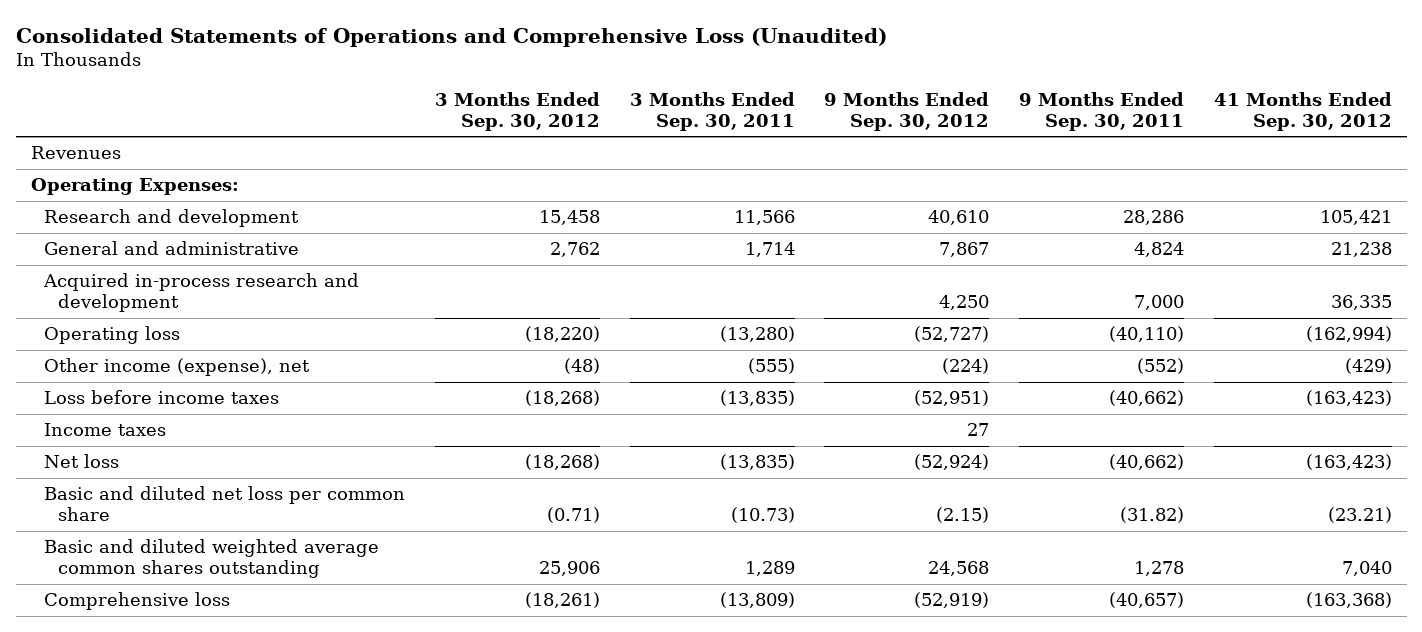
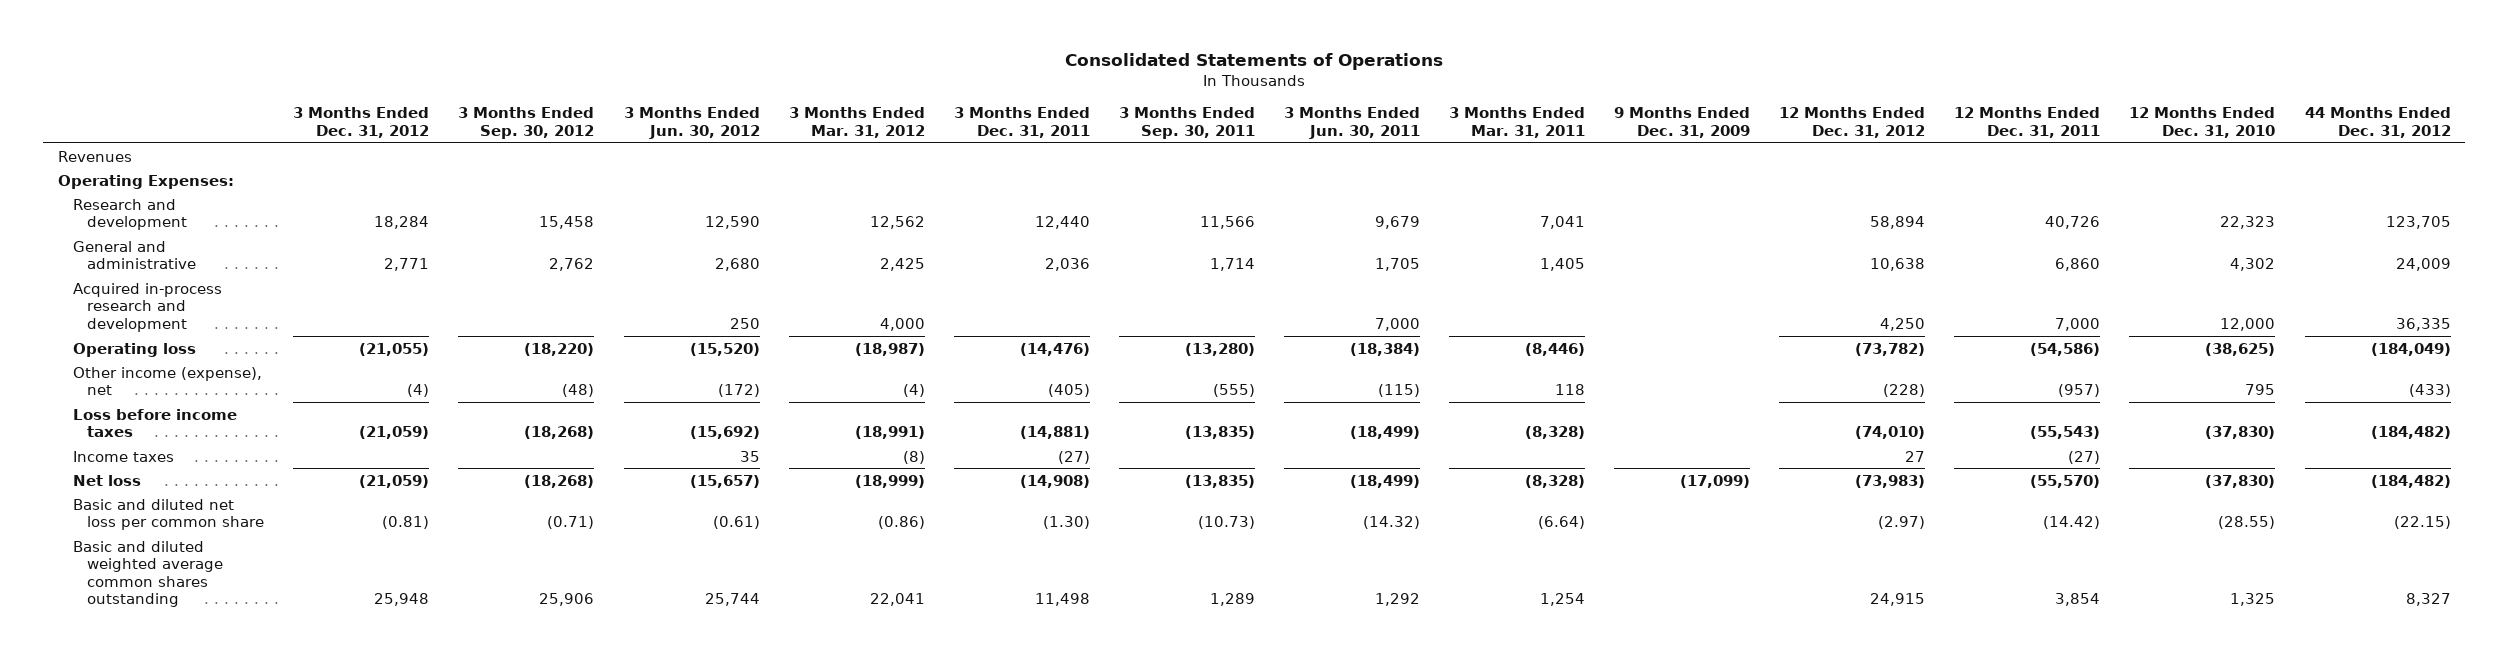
- Consolidated Statements of Operations and Comprehensive Loss (Unaudited)
+ Consolidated Statements of Operations
- | 3 Months Ended Sep. 30, 2012 | 3 Months Ended Sep. 30, 2011 | 9 Months Ended Sep. 30, 2012 | 9 Months Ended Sep. 30, 2011 | 41 Months Ended Sep. 30, 2012
+ | 3 Months Ended Dec. 31, 2012 | 3 Months Ended Sep. 30, 2012 | 3 Months Ended Jun. 30, 2012 | 3 Months Ended Mar. 31, 2012 | 3 Months Ended Dec. 31, 2011 | 3 Months Ended Sep. 30, 2011 | 3 Months Ended Jun. 30, 2011 | 3 Months Ended Mar. 31, 2011 | 9 Months Ended Dec. 31, 2009 | 12 Months Ended Dec. 31, 2012 | 12 Months Ended Dec. 31, 2011 | 12 Months Ended Dec. 31, 2010 | 44 Months Ended Dec. 31, 2012
- Comprehensive loss | (18,261) | (13,809) | (52,919) | (40,657) | (163,368)

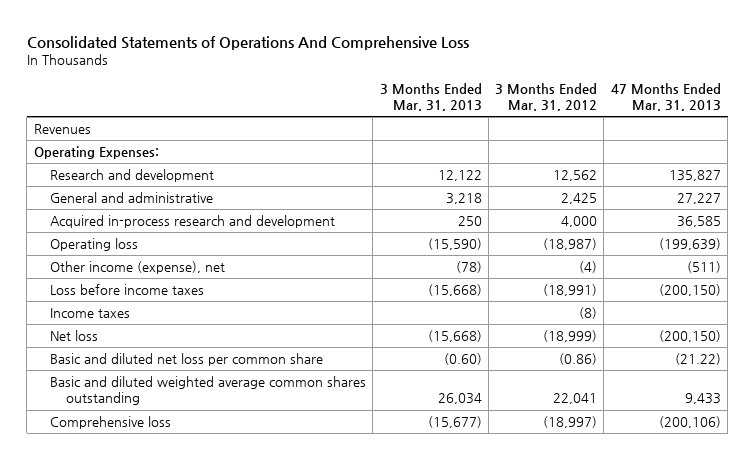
- Consolidated Statements of Operations
+ Consolidated Statements of Operations And Comprehensive Loss
- | 3 Months Ended Dec. 31, 2012 | 3 Months Ended Sep. 30, 2012 | 3 Months Ended Jun. 30, 2012 | 3 Months Ended Mar. 31, 2012 | 3 Months Ended Dec. 31, 2011 | 3 Months Ended Sep. 30, 2011 | 3 Months Ended Jun. 30, 2011 | 3 Months Ended Mar. 31, 2011 | 9 Months Ended Dec. 31, 2009 | 12 Months Ended Dec. 31, 2012 | 12 Months Ended Dec. 31, 2011 | 12 Months Ended Dec. 31, 2010 | 44 Months Ended Dec. 31, 2012
+ | 3 Months Ended Mar. 31, 2013 | 3 Months Ended Mar. 31, 2012 | 47 Months Ended Mar. 31, 2013
+ Comprehensive loss | (15,677) | (18,997) | (200,106)

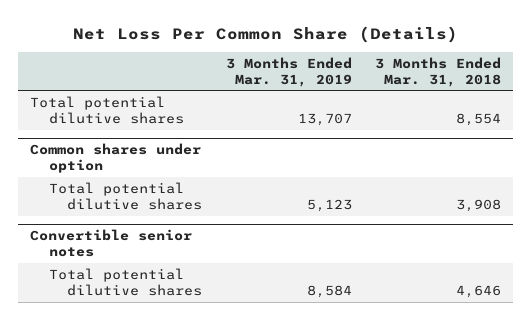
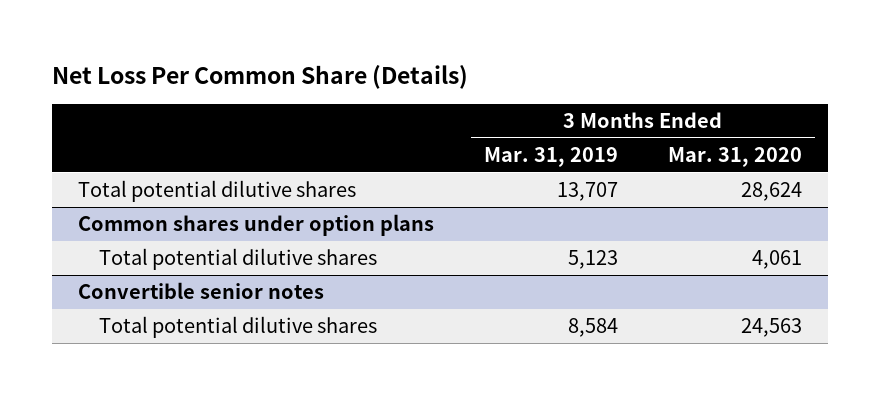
- | 3 Months Ended Mar. 31, 2019 | 3 Months Ended Mar. 31, 2018
+ | 3 Months Ended Mar. 31, 2019 | 3 Months Ended Mar. 31, 2020
- Common shares under option
+ Common shares under option plans

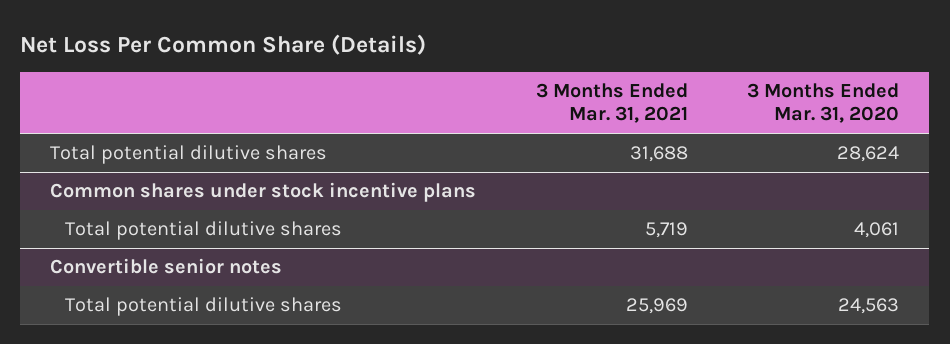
- | 3 Months Ended Mar. 31, 2019 | 3 Months Ended Mar. 31, 2020
+ | 3 Months Ended Mar. 31, 2021 | 3 Months Ended Mar. 31, 2020
- Common shares under option plans
+ Common shares under stock incentive plans

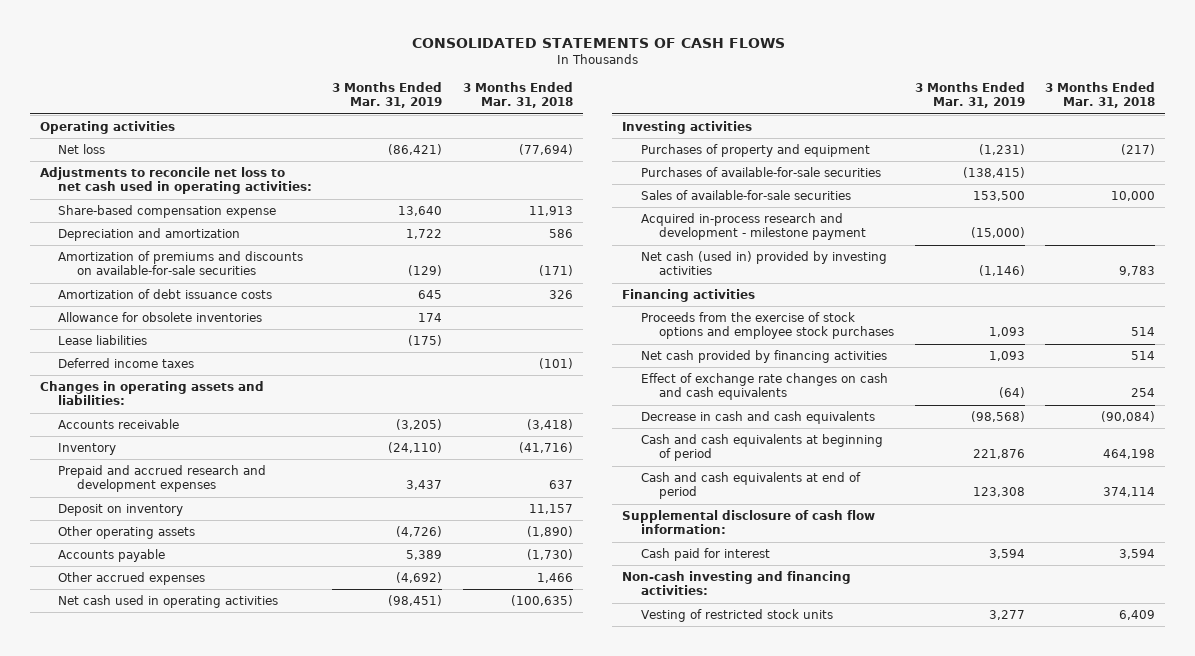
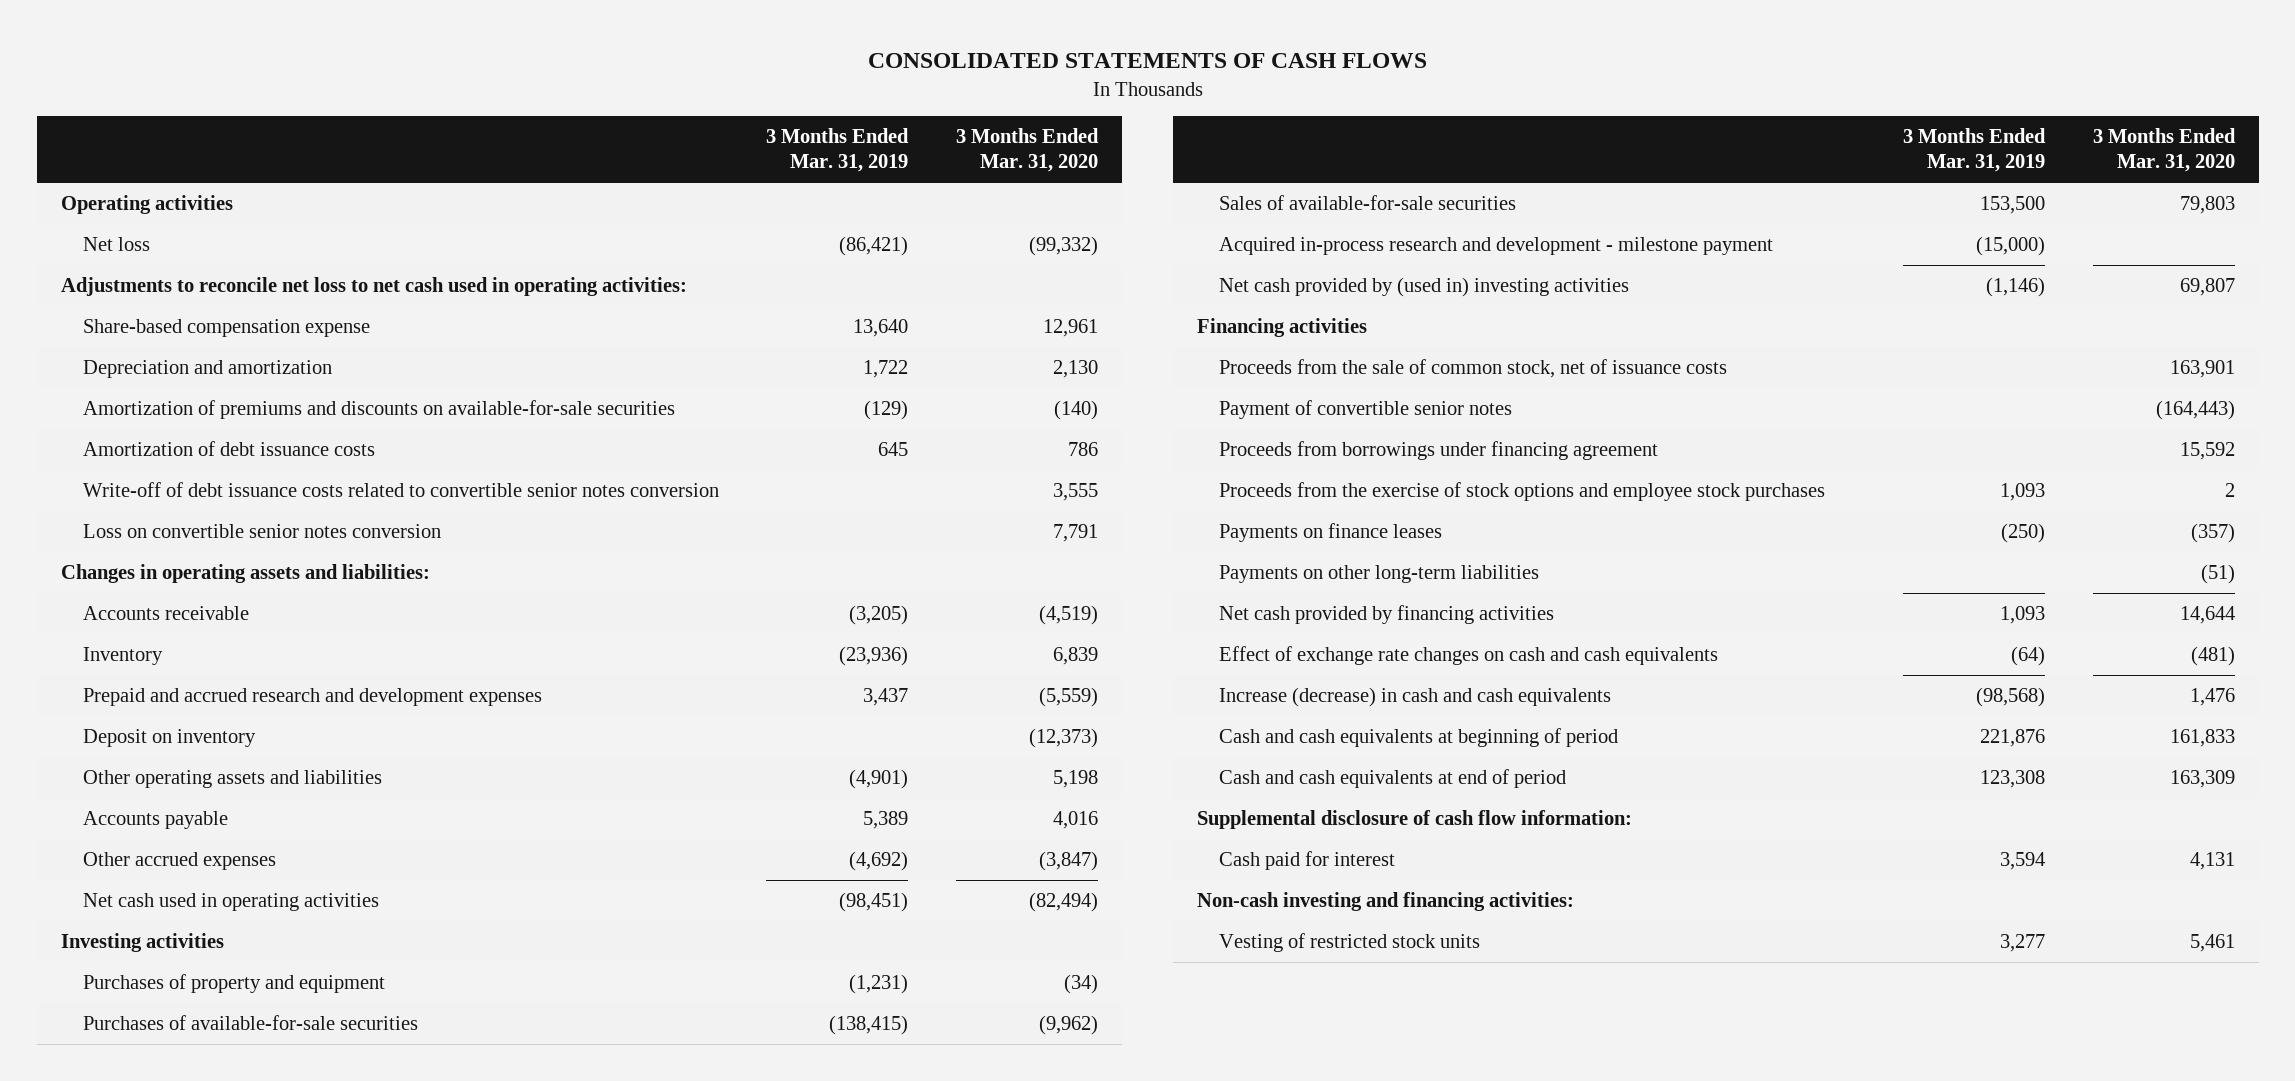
- | 3 Months Ended Mar. 31, 2019 | 3 Months Ended Mar. 31, 2018
+ | 3 Months Ended Mar. 31, 2019 | 3 Months Ended Mar. 31, 2020
- Allowance for obsolete inventories | 174 |
- Lease liabilities | (175) |
- Deferred income taxes | | (101)
+ Write-off of debt issuance costs related to convertible senior notes conversion | | 3,555
+ Loss on convertible senior notes conversion | | 7,791
- Inventory | (24,110) | (41,716)
+ Inventory | (23,936) | 6,839
- Other operating assets | (4,726) | (1,890)
+ Other operating assets and liabilities | (4,901) | 5,198
- Net cash (used in) provided by investing activities | (1,146) | 9,783
+ Net cash provided by (used in) investing activities | (1,146) | 69,807
+ Proceeds from the sale of common stock, net of issuance costs | | 163,901
+ Payment of convertible senior notes | | (164,443)
+ Proceeds from borrowings under financing agreement | | 15,592
+ Payments on finance leases | (250) | (357)
+ Payments on other long-term liabilities | | (51)
- Decrease in cash and cash equivalents | (98,568) | (90,084)
+ Increase (decrease) in cash and cash equivalents | (98,568) | 1,476

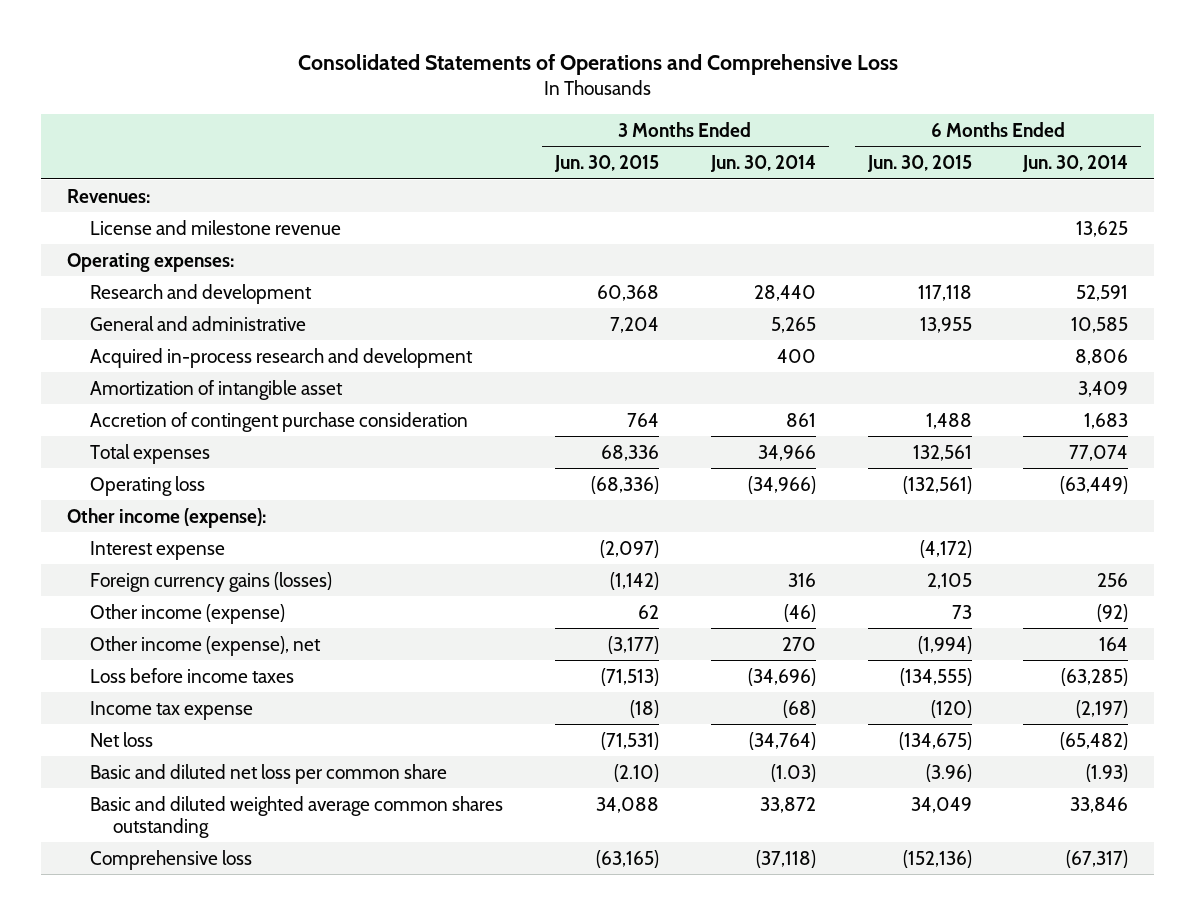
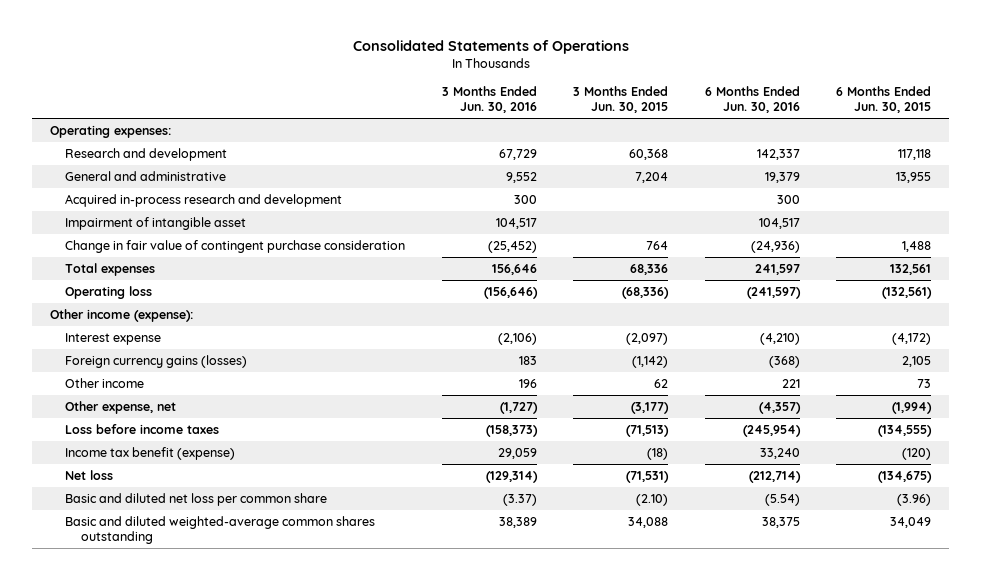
- Consolidated Statements of Operations and Comprehensive Loss
+ Consolidated Statements of Operations
- | 3 Months Ended Jun. 30, 2015 | 3 Months Ended Jun. 30, 2014 | 6 Months Ended Jun. 30, 2015 | 6 Months Ended Jun. 30, 2014
+ | 3 Months Ended Jun. 30, 2016 | 3 Months Ended Jun. 30, 2015 | 6 Months Ended Jun. 30, 2016 | 6 Months Ended Jun. 30, 2015
- Revenues:
- License and milestone revenue | | | | 13,625
- Amortization of intangible asset | | | | 3,409
- Accretion of contingent purchase consideration | 764 | 861 | 1,488 | 1,683
+ Impairment of intangible asset | 104,517 | | 104,517 |
+ Change in fair value of contingent purchase consideration | (25,452) | 764 | (24,936) | 1,488
- Other income (expense) | 62 | (46) | 73 | (92)
- Other income (expense), net | (3,177) | 270 | (1,994) | 164
+ Other income | 196 | 62 | 221 | 73
+ Other expense, net | (1,727) | (3,177) | (4,357) | (1,994)
- Income tax expense | (18) | (68) | (120) | (2,197)
+ Income tax benefit (expense) | 29,059 | (18) | 33,240 | (120)
- Basic and diluted weighted average common shares outstanding | 34,088 | 33,872 | 34,049 | 33,846
- Comprehensive loss | (63,165) | (37,118) | (152,136) | (67,317)
+ Basic and diluted weighted-average common shares outstanding | 38,389 | 34,088 | 38,375 | 34,049

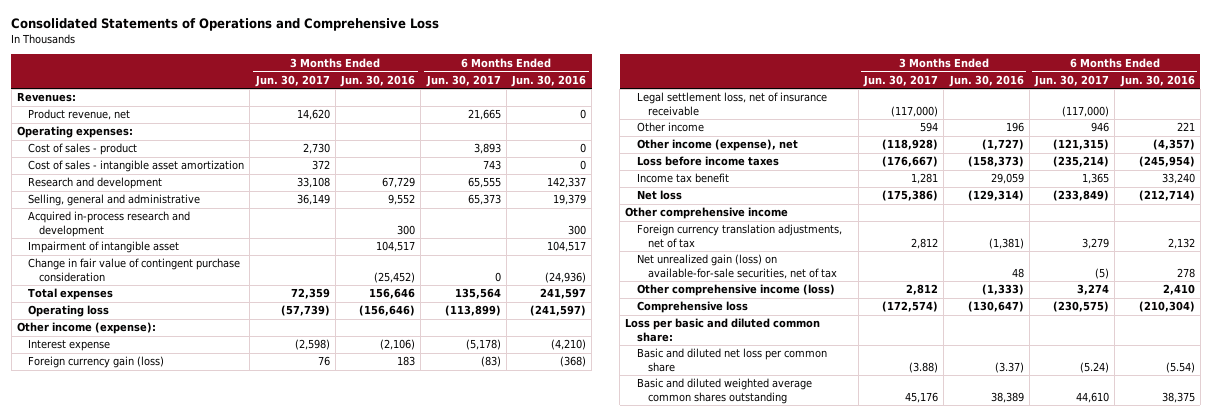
- Consolidated Statements of Operations
+ Consolidated Statements of Operations and Comprehensive Loss
- | 3 Months Ended Jun. 30, 2016 | 3 Months Ended Jun. 30, 2015 | 6 Months Ended Jun. 30, 2016 | 6 Months Ended Jun. 30, 2015
+ | 3 Months Ended Jun. 30, 2017 | 3 Months Ended Jun. 30, 2016 | 6 Months Ended Jun. 30, 2017 | 6 Months Ended Jun. 30, 2016
+ Revenues:
+ Product revenue, net | 14,620 | | 21,665 | 0
+ Cost of sales - product | 2,730 | | 3,893 | 0
+ Cost of sales - intangible asset amortization | 372 | | 743 | 0
- General and administrative | 9,552 | 7,204 | 19,379 | 13,955
+ Selling, general and administrative | 36,149 | 9,552 | 65,373 | 19,379
- Foreign currency gains (losses) | 183 | (1,142) | (368) | 2,105
+ Foreign currency gain (loss) | 76 | 183 | (83) | (368)
+ Legal settlement loss, net of insurance receivable | (117,000) | | (117,000) |
- Other expense, net | (1,727) | (3,177) | (4,357) | (1,994)
+ Other income (expense), net | (118,928) | (1,727) | (121,315) | (4,357)
- Income tax benefit (expense) | 29,059 | (18) | 33,240 | (120)
+ Income tax benefit | 1,281 | 29,059 | 1,365 | 33,240
+ Other comprehensive income
+ Foreign currency translation adjustments, net of tax | 2,812 | (1,381) | 3,279 | 2,132
+ Net unrealized gain (loss) on available-for-sale securities, net of tax | | 48 | (5) | 278
+ Other comprehensive income (loss) | 2,812 | (1,333) | 3,274 | 2,410
+ Comprehensive loss | (172,574) | (130,647) | (230,575) | (210,304)
+ Loss per basic and diluted common share:
- Basic and diluted weighted-average common shares outstanding | 38,389 | 34,088 | 38,375 | 34,049
+ Basic and diluted weighted average common shares outstanding | 45,176 | 38,389 | 44,610 | 38,375

